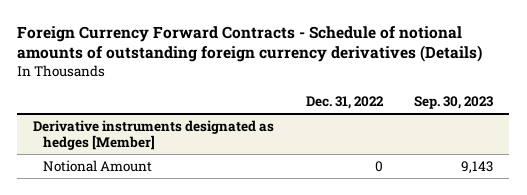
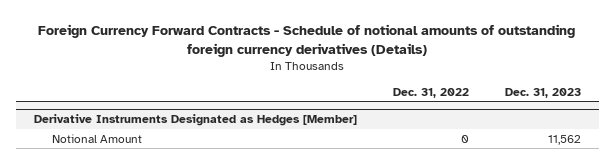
- | Dec. 31, 2022 | Sep. 30, 2023
+ | Dec. 31, 2022 | Dec. 31, 2023
- Derivative instruments designated as hedges [Member]
+ Derivative Instruments Designated as Hedges [Member]

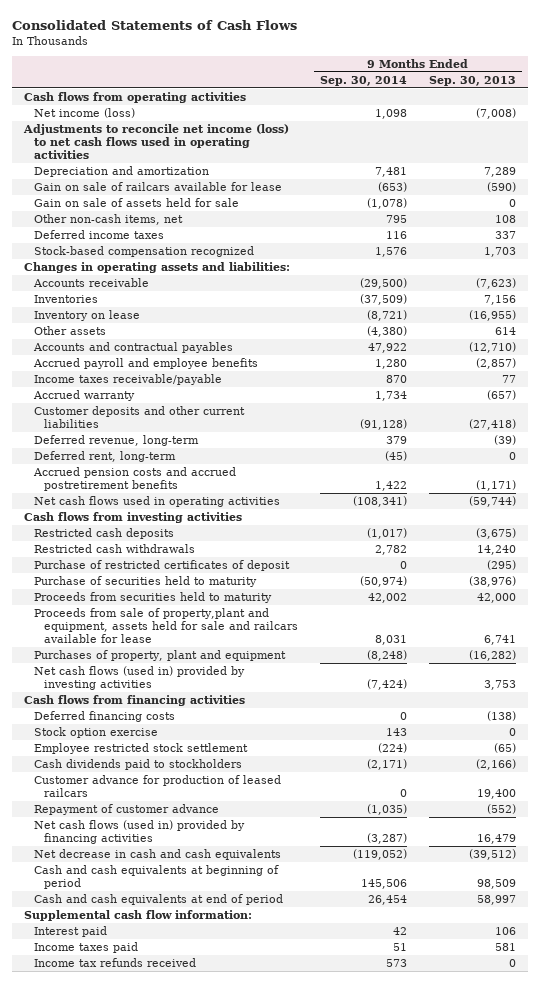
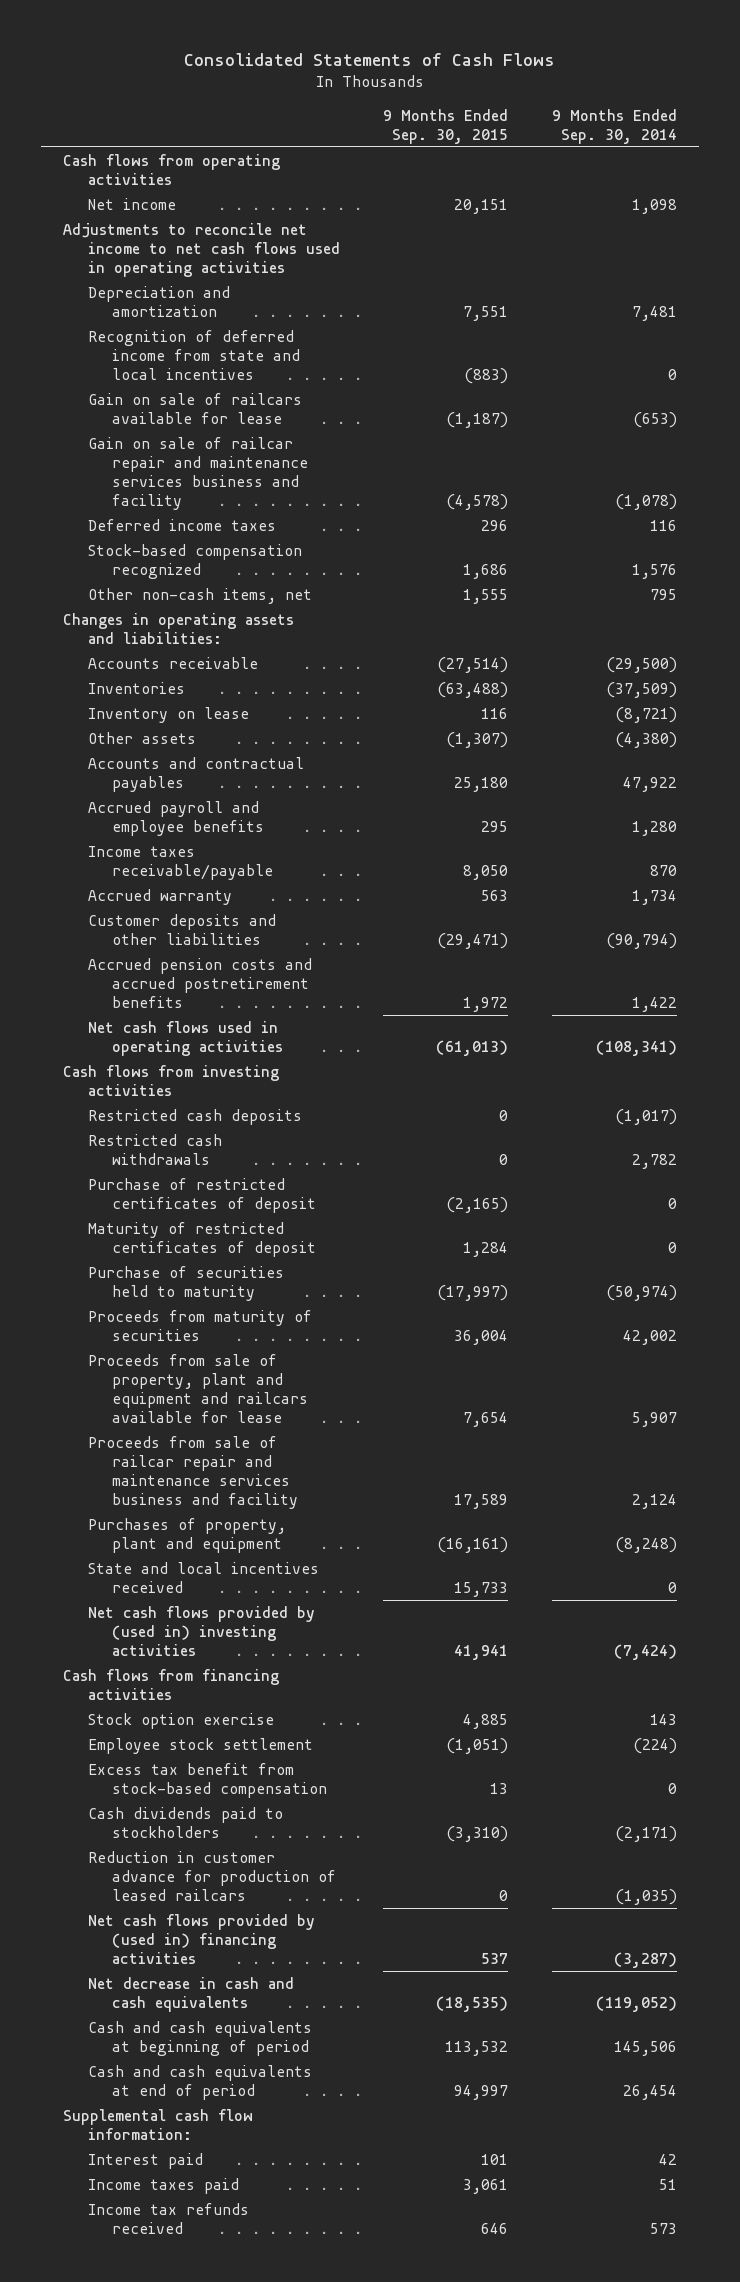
- | 9 Months Ended Sep. 30, 2014 | 9 Months Ended Sep. 30, 2013
+ | 9 Months Ended Sep. 30, 2015 | 9 Months Ended Sep. 30, 2014
- Net income (loss) | 1,098 | (7,008)
- Adjustments to reconcile net income (loss) to net cash flows used in operating activities
+ Net income | 20,151 | 1,098
+ Adjustments to reconcile net income to net cash flows used in operating activities
+ Recognition of deferred income from state and local incentives | (883) | 0
- Gain on sale of assets held for sale | (1,078) | 0
+ Gain on sale of railcar repair and maintenance services business and facility | (4,578) | (1,078)
moved down: Other non-cash items, net | 1,555 | 795
- Customer deposits and other current liabilities | (91,128) | (27,418)
- Deferred revenue, long-term | 379 | (39)
- Deferred rent, long-term | (45) | 0
+ Customer deposits and other liabilities | (29,471) | (90,794)
+ Maturity of restricted certificates of deposit | 1,284 | 0
- Proceeds from securities held to maturity | 42,002 | 42,000
- Proceeds from sale of property,plant and equipment, assets held for sale and railcars available for lease | 8,031 | 6,741
+ Proceeds from maturity of securities | 36,004 | 42,002
+ Proceeds from sale of property, plant and equipment and railcars available for lease | 7,654 | 5,907
+ Proceeds from sale of railcar repair and maintenance services business and facility | 17,589 | 2,124
- Net cash flows (used in) provided by investing activities | (7,424) | 3,753
+ State and local incentives received | 15,733 | 0
+ Net cash flows provided by (used in) investing activities | 41,941 | (7,424)
- Deferred financing costs | 0 | (138)
- Employee restricted stock settlement | (224) | (65)
+ Employee stock settlement | (1,051) | (224)
+ Excess tax benefit from stock-based compensation | 13 | 0
- Customer advance for production of leased railcars | 0 | 19,400
- Repayment of customer advance | (1,035) | (552)
- Net cash flows (used in) provided by financing activities | (3,287) | 16,479
+ Reduction in customer advance for production of leased railcars | 0 | (1,035)
+ Net cash flows provided by (used in) financing activities | 537 | (3,287)

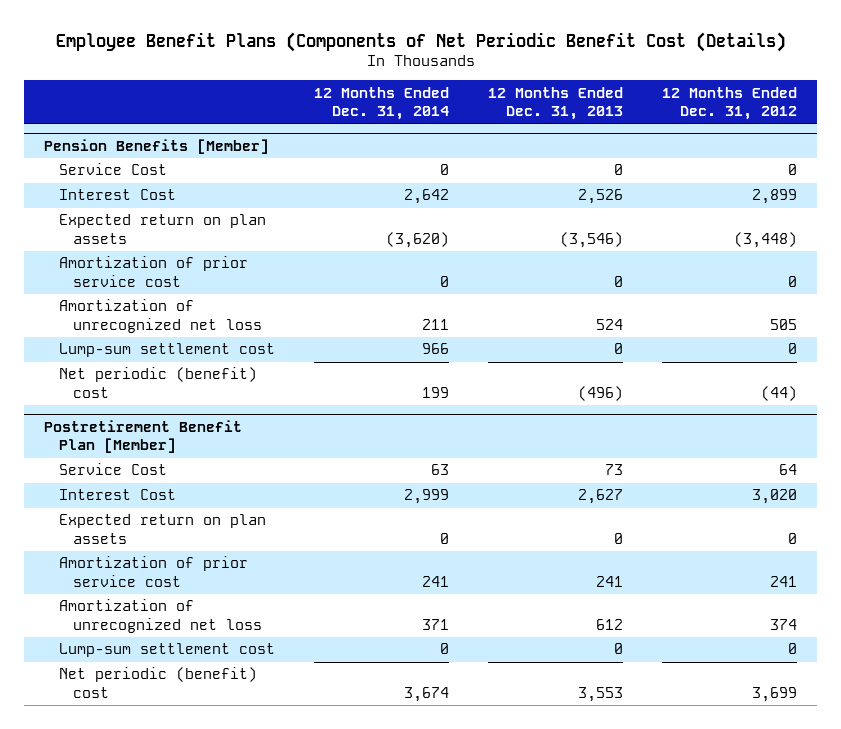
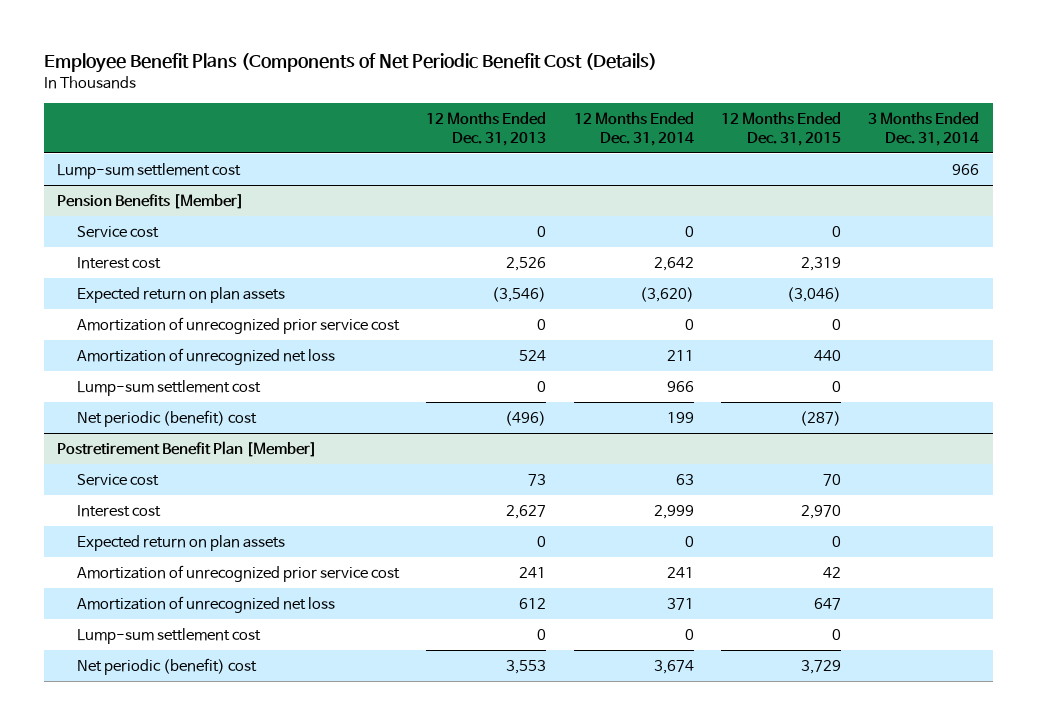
- | 12 Months Ended Dec. 31, 2014 | 12 Months Ended Dec. 31, 2013 | 12 Months Ended Dec. 31, 2012
+ | 12 Months Ended Dec. 31, 2013 | 12 Months Ended Dec. 31, 2014 | 12 Months Ended Dec. 31, 2015 | 3 Months Ended Dec. 31, 2014
+ Lump-sum settlement cost | | | | 966
@ Pension Benefits [Member]
- Service Cost | 0 | 0 | 0
- Interest Cost | 2,642 | 2,526 | 2,899
+ Service cost | 0 | 0 | 0 |
+ Interest cost | 2,526 | 2,642 | 2,319 |
- Amortization of prior service cost | 0 | 0 | 0
+ Amortization of unrecognized prior service cost | 0 | 0 | 0 |
@ Postretirement Benefit Plan [Member]
- Service Cost | 63 | 73 | 64
- Interest Cost | 2,999 | 2,627 | 3,020
+ Service cost | 73 | 63 | 70 |
+ Interest cost | 2,627 | 2,999 | 2,970 |
- Amortization of prior service cost | 241 | 241 | 241
+ Amortization of unrecognized prior service cost | 241 | 241 | 42 |

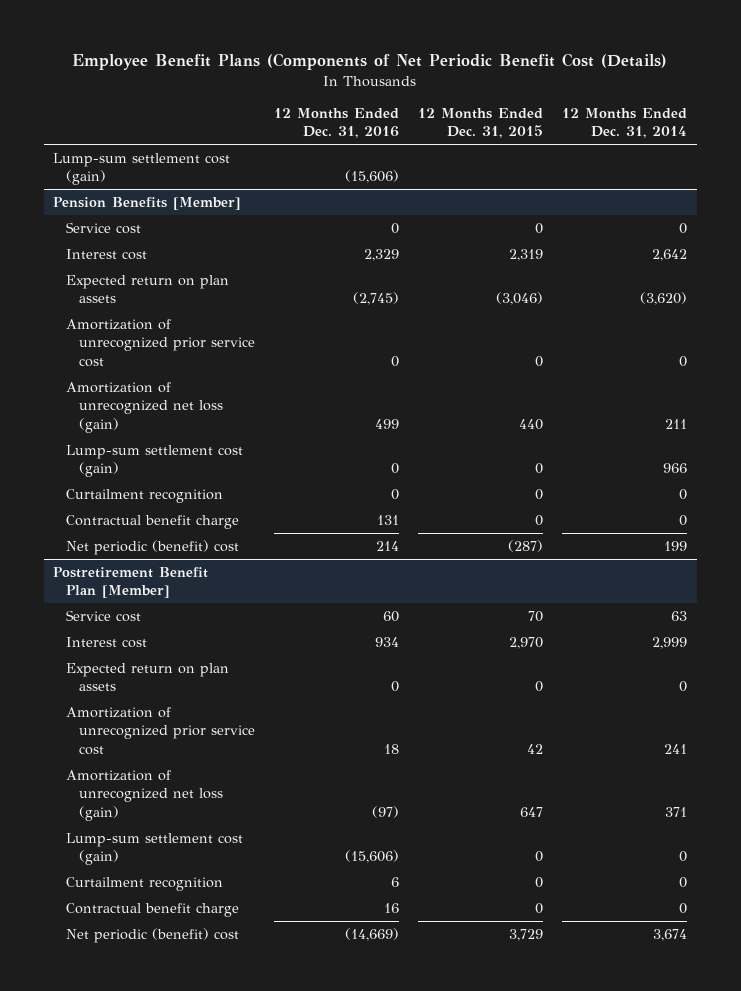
- | 12 Months Ended Dec. 31, 2013 | 12 Months Ended Dec. 31, 2014 | 12 Months Ended Dec. 31, 2015 | 3 Months Ended Dec. 31, 2014
+ | 12 Months Ended Dec. 31, 2016 | 12 Months Ended Dec. 31, 2015 | 12 Months Ended Dec. 31, 2014
- Lump-sum settlement cost | | | | 966
+ Lump-sum settlement cost (gain) | (15,606) | |
@ Pension Benefits [Member]
- Amortization of unrecognized net loss | 524 | 211 | 440 |
- Lump-sum settlement cost | 0 | 966 | 0 |
+ Amortization of unrecognized net loss (gain) | 499 | 440 | 211
+ Lump-sum settlement cost (gain) | 0 | 0 | 966
+ Curtailment recognition | 0 | 0 | 0
+ Contractual benefit charge | 131 | 0 | 0
@ Postretirement Benefit Plan [Member]
- Amortization of unrecognized net loss | 612 | 371 | 647 |
- Lump-sum settlement cost | 0 | 0 | 0 |
+ Amortization of unrecognized net loss (gain) | (97) | 647 | 371
+ Lump-sum settlement cost (gain) | (15,606) | 0 | 0
+ Curtailment recognition | 6 | 0 | 0
+ Contractual benefit charge | 16 | 0 | 0

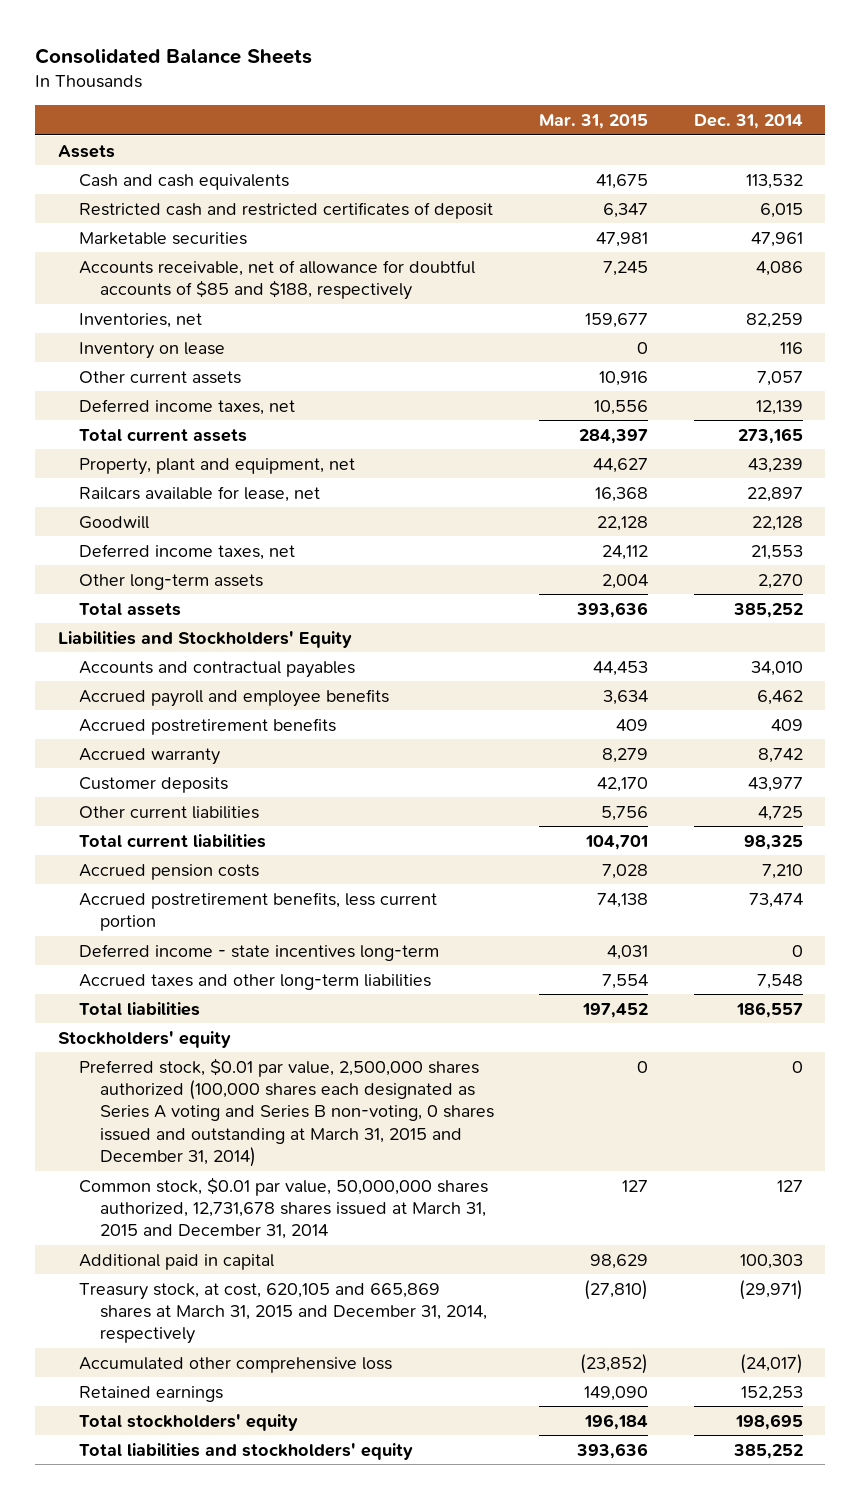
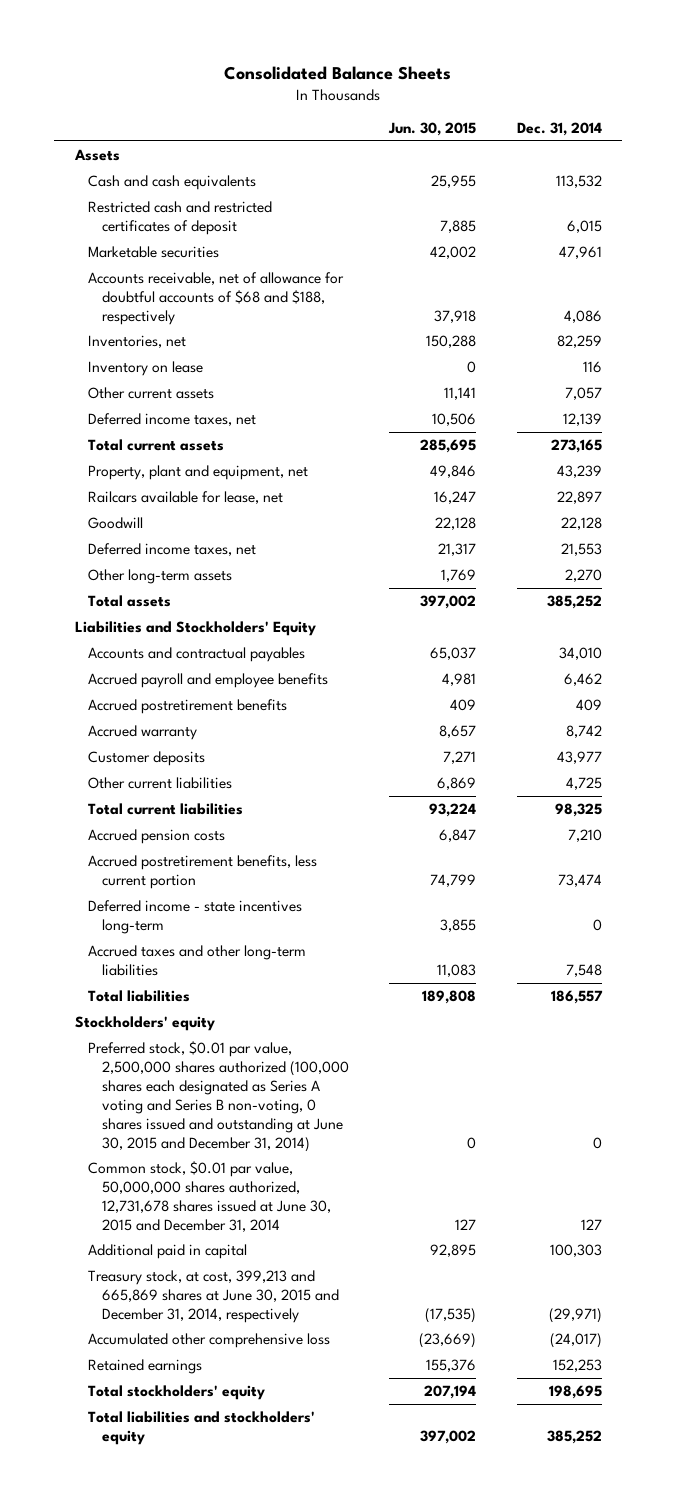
- | Mar. 31, 2015 | Dec. 31, 2014
+ | Jun. 30, 2015 | Dec. 31, 2014
- Accounts receivable, net of allowance for doubtful accounts of $85 and $188, respectively | 7,245 | 4,086
+ Accounts receivable, net of allowance for doubtful accounts of $68 and $188, respectively | 37,918 | 4,086
- Preferred stock, $0.01 par value, 2,500,000 shares authorized (100,000 shares each designated as Series A voting and Series B non-voting, 0 shares issued and outstanding at March 31, 2015 and December 31, 2014) | 0 | 0
- Common stock, $0.01 par value, 50,000,000 shares authorized, 12,731,678 shares issued at March 31, 2015 and December 31, 2014 | 127 | 127
+ Preferred stock, $0.01 par value, 2,500,000 shares authorized (100,000 shares each designated as Series A voting and Series B non-voting, 0 shares issued and outstanding at June 30, 2015 and December 31, 2014) | 0 | 0
+ Common stock, $0.01 par value, 50,000,000 shares authorized, 12,731,678 shares issued at June 30, 2015 and December 31, 2014 | 127 | 127
- Treasury stock, at cost, 620,105 and 665,869 shares at March 31, 2015 and December 31, 2014, respectively | (27,810) | (29,971)
+ Treasury stock, at cost, 399,213 and 665,869 shares at June 30, 2015 and December 31, 2014, respectively | (17,535) | (29,971)

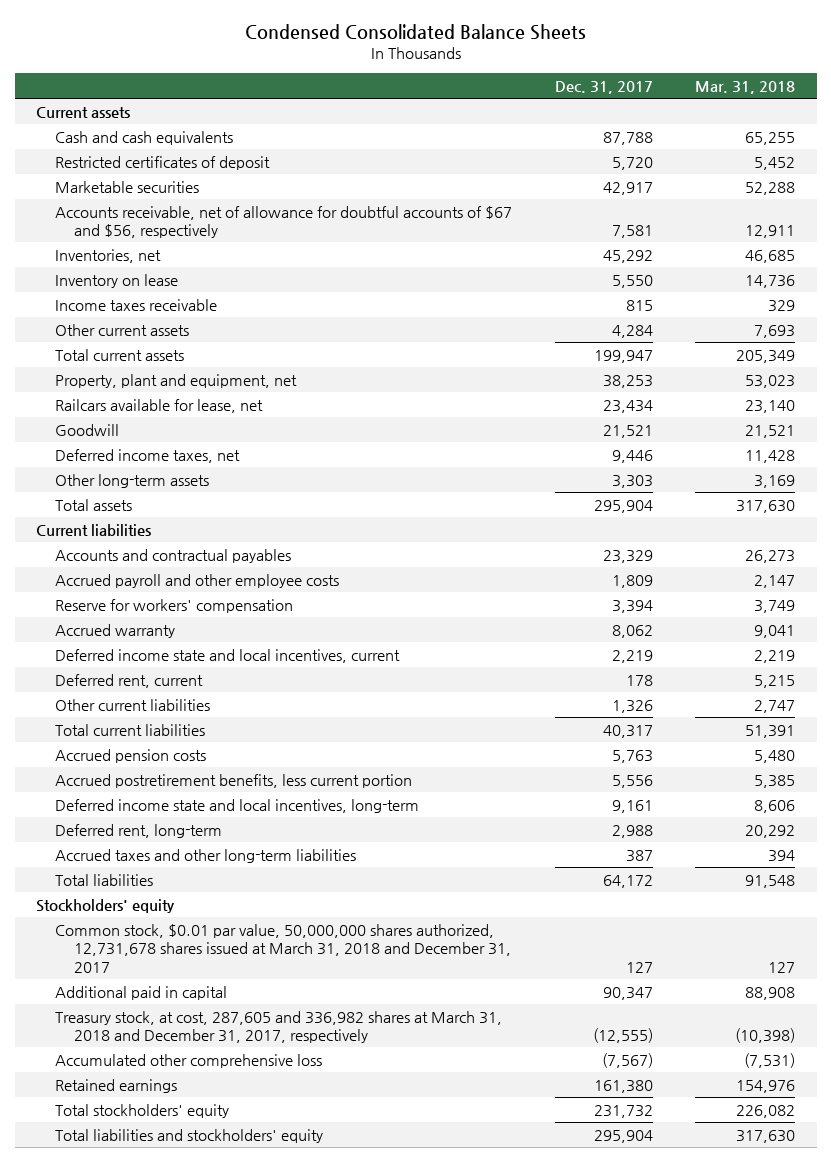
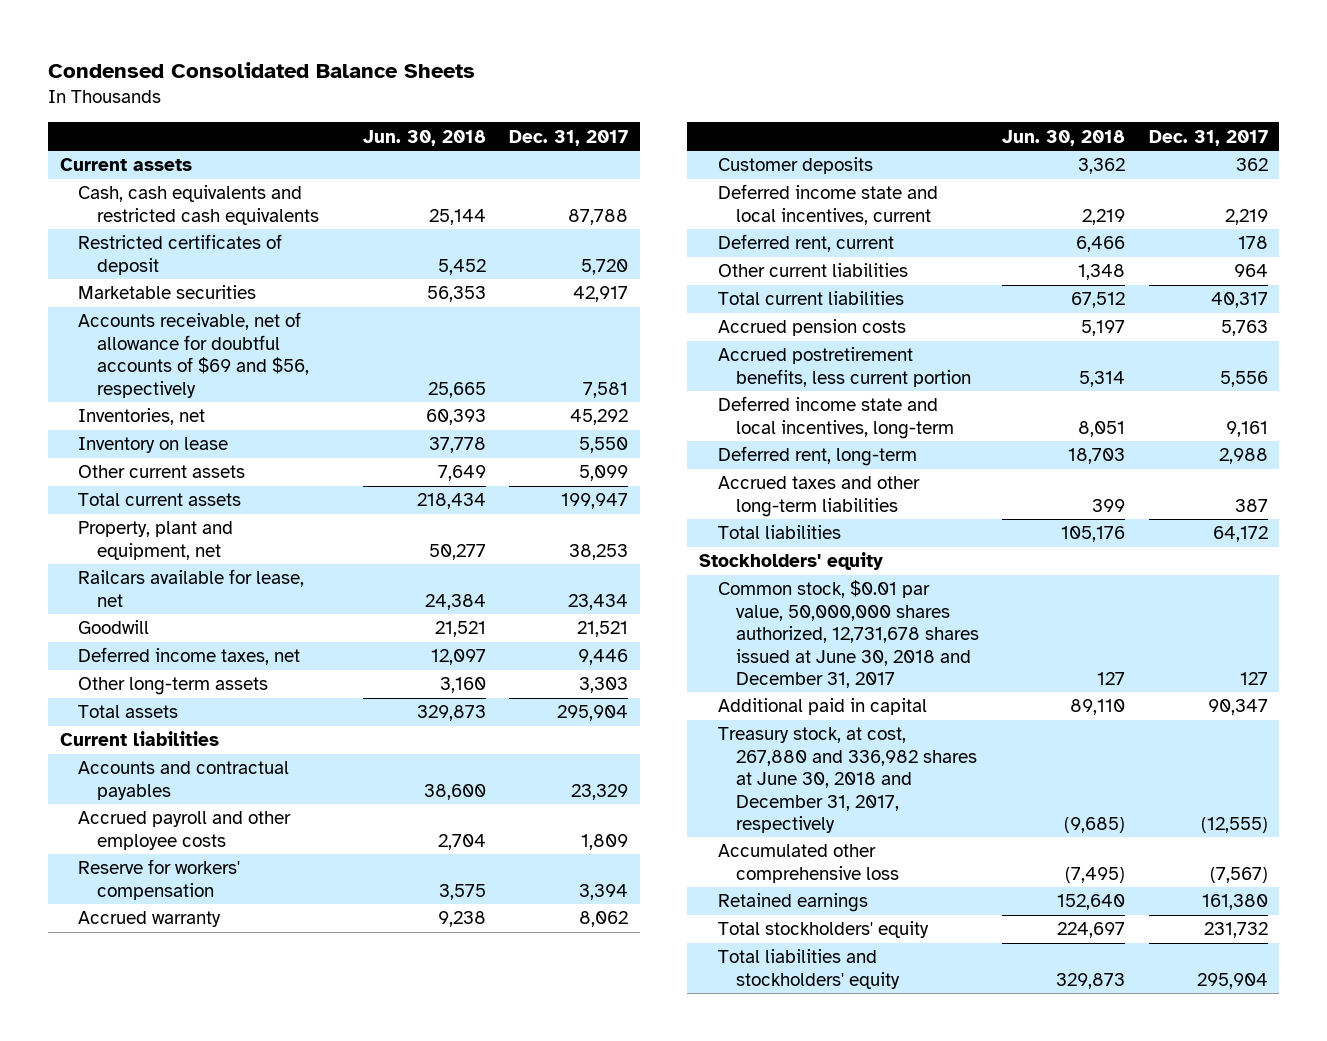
- | Dec. 31, 2017 | Mar. 31, 2018
+ | Jun. 30, 2018 | Dec. 31, 2017
- Cash and cash equivalents | 87,788 | 65,255
+ Cash, cash equivalents and restricted cash equivalents | 25,144 | 87,788
- Accounts receivable, net of allowance for doubtful accounts of $67 and $56, respectively | 7,581 | 12,911
+ Accounts receivable, net of allowance for doubtful accounts of $69 and $56, respectively | 25,665 | 7,581
- Income taxes receivable | 815 | 329
- Other current assets | 4,284 | 7,693
+ Other current assets | 7,649 | 5,099
+ Customer deposits | 3,362 | 362
- Other current liabilities | 1,326 | 2,747
+ Other current liabilities | 1,348 | 964
- Common stock, $0.01 par value, 50,000,000 shares authorized, 12,731,678 shares issued at March 31, 2018 and December 31, 2017 | 127 | 127
+ Common stock, $0.01 par value, 50,000,000 shares authorized, 12,731,678 shares issued at June 30, 2018 and December 31, 2017 | 127 | 127
- Treasury stock, at cost, 287,605 and 336,982 shares at March 31, 2018 and December 31, 2017, respectively | (12,555) | (10,398)
+ Treasury stock, at cost, 267,880 and 336,982 shares at June 30, 2018 and December 31, 2017, respectively | (9,685) | (12,555)

